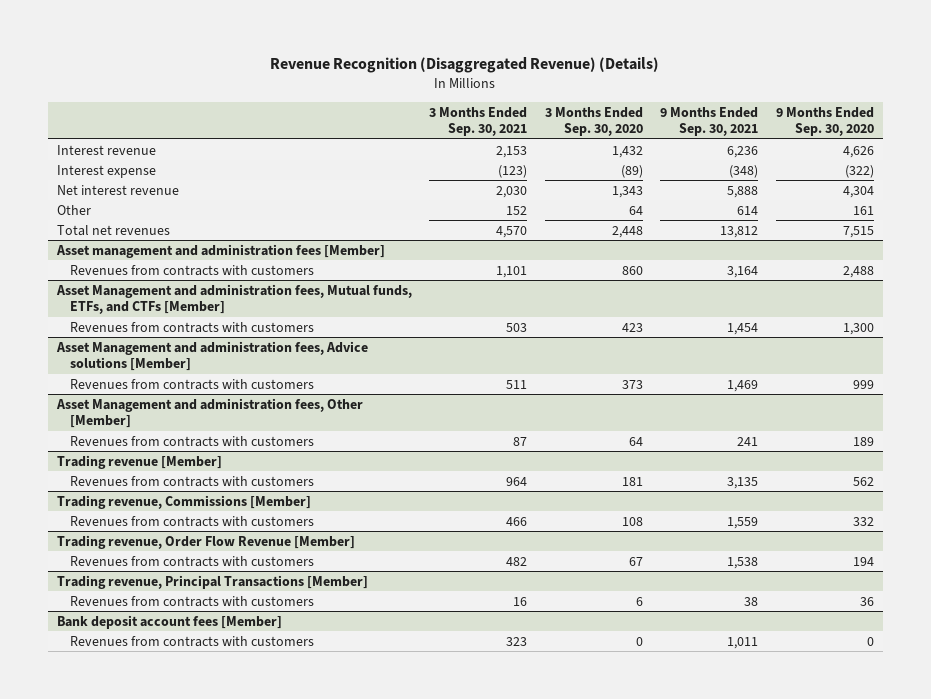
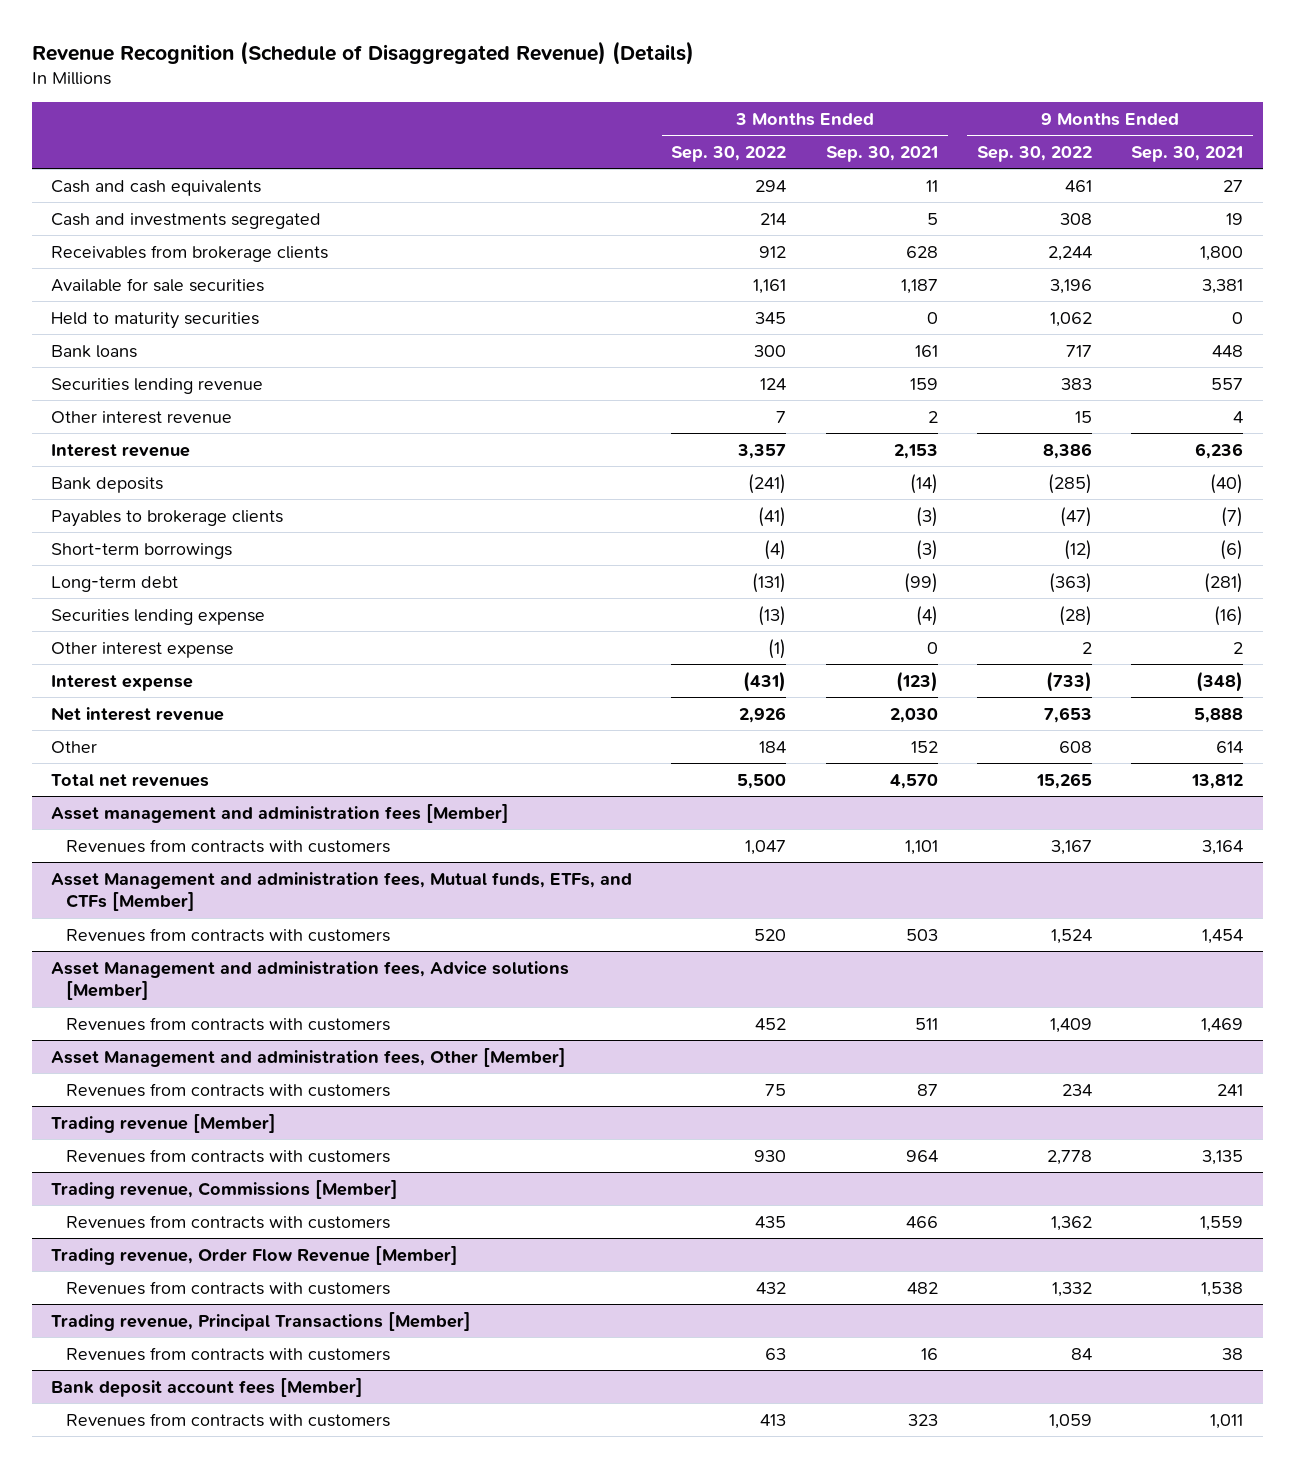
- Revenue Recognition (Disaggregated Revenue) (Details)
+ Revenue Recognition (Schedule of Disaggregated Revenue) (Details)
- | 3 Months Ended Sep. 30, 2021 | 3 Months Ended Sep. 30, 2020 | 9 Months Ended Sep. 30, 2021 | 9 Months Ended Sep. 30, 2020
+ | 3 Months Ended Sep. 30, 2022 | 3 Months Ended Sep. 30, 2021 | 9 Months Ended Sep. 30, 2022 | 9 Months Ended Sep. 30, 2021
+ Cash and cash equivalents | 294 | 11 | 461 | 27
+ Cash and investments segregated | 214 | 5 | 308 | 19
+ Receivables from brokerage clients | 912 | 628 | 2,244 | 1,800
+ Available for sale securities | 1,161 | 1,187 | 3,196 | 3,381
+ Held to maturity securities | 345 | 0 | 1,062 | 0
+ Bank loans | 300 | 161 | 717 | 448
+ Securities lending revenue | 124 | 159 | 383 | 557
+ Other interest revenue | 7 | 2 | 15 | 4
+ Bank deposits | (241) | (14) | (285) | (40)
+ Payables to brokerage clients | (41) | (3) | (47) | (7)
+ Short-term borrowings | (4) | (3) | (12) | (6)
+ Long-term debt | (131) | (99) | (363) | (281)
+ Securities lending expense | (13) | (4) | (28) | (16)
+ Other interest expense | (1) | 0 | 2 | 2

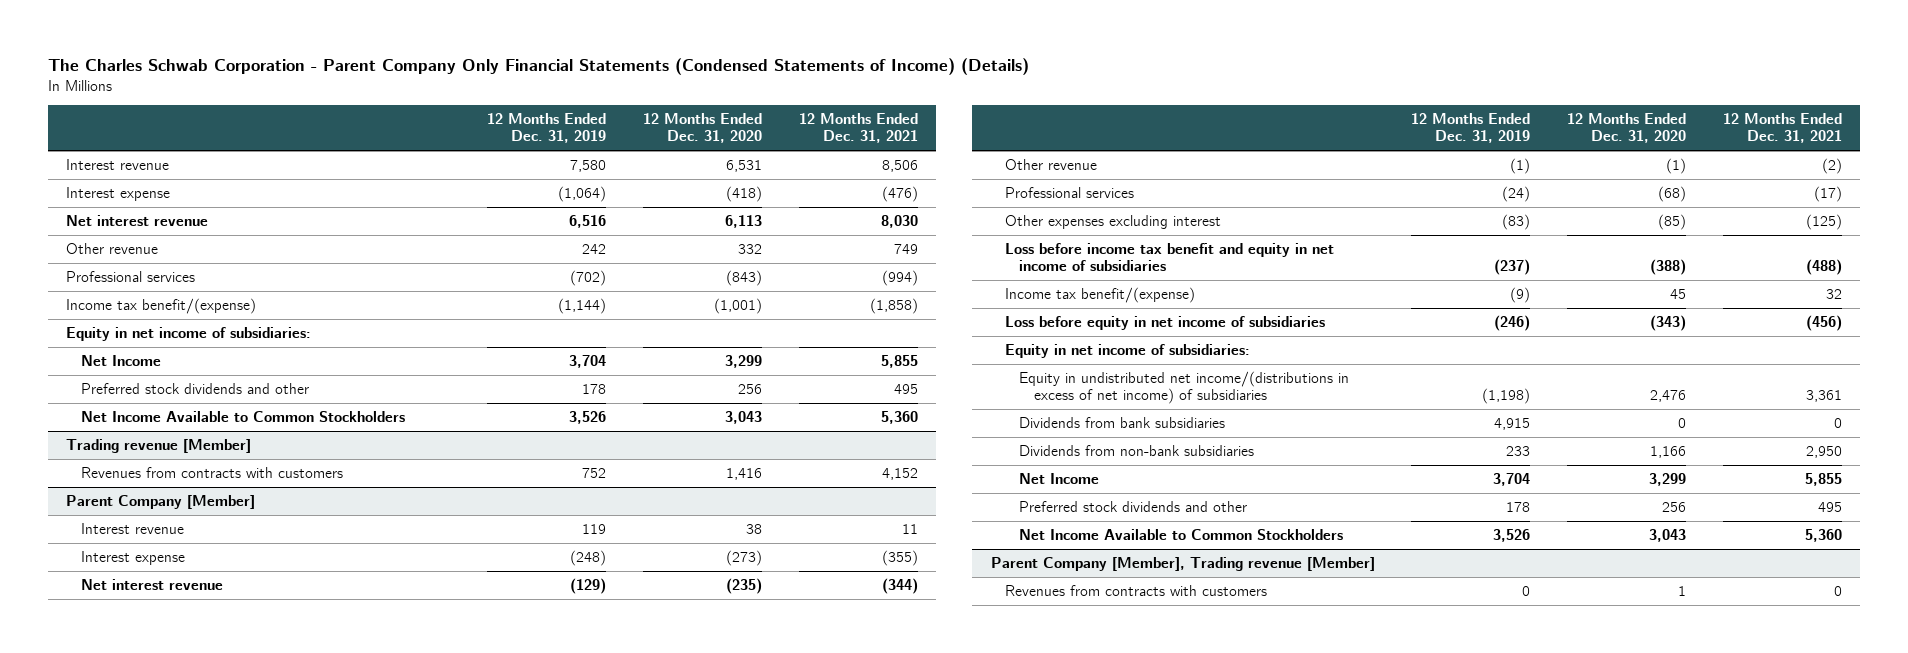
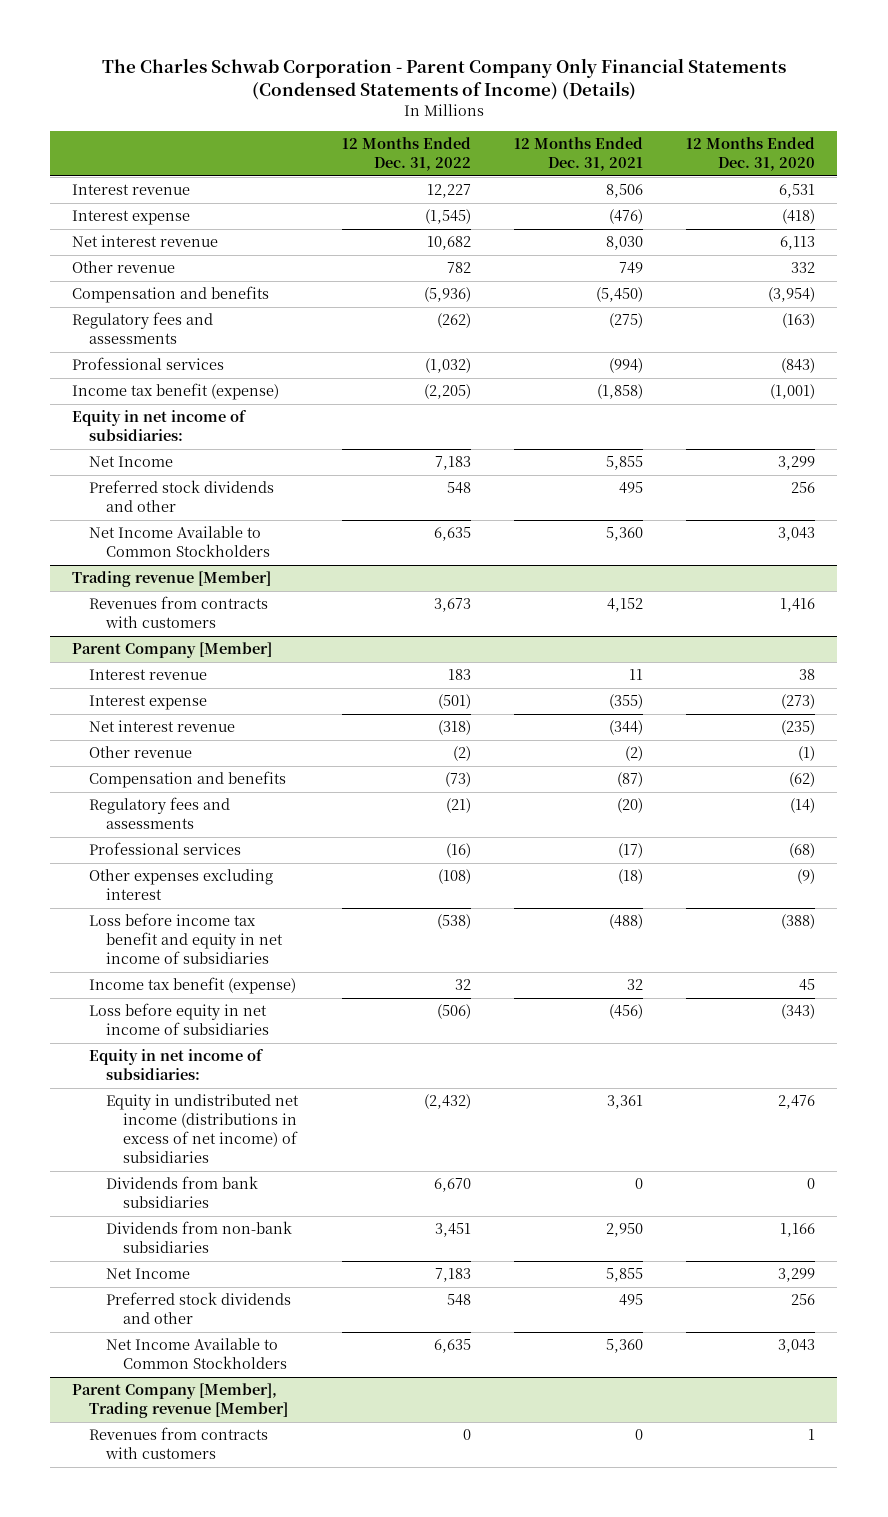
- | 12 Months Ended Dec. 31, 2019 | 12 Months Ended Dec. 31, 2020 | 12 Months Ended Dec. 31, 2021
+ | 12 Months Ended Dec. 31, 2022 | 12 Months Ended Dec. 31, 2021 | 12 Months Ended Dec. 31, 2020
+ Compensation and benefits | (5,936) | (5,450) | (3,954)
+ Regulatory fees and assessments | (262) | (275) | (163)
- Income tax benefit/(expense) | (1,144) | (1,001) | (1,858)
+ Income tax benefit (expense) | (2,205) | (1,858) | (1,001)
@ Parent Company [Member]
+ Compensation and benefits | (73) | (87) | (62)
+ Regulatory fees and assessments | (21) | (20) | (14)
- Other expenses excluding interest | (83) | (85) | (125)
+ Other expenses excluding interest | (108) | (18) | (9)
- Income tax benefit/(expense) | (9) | 45 | 32
+ Income tax benefit (expense) | 32 | 32 | 45
- Equity in undistributed net income/(distributions in excess of net income) of subsidiaries | (1,198) | 2,476 | 3,361
+ Equity in undistributed net income (distributions in excess of net income) of subsidiaries | (2,432) | 3,361 | 2,476

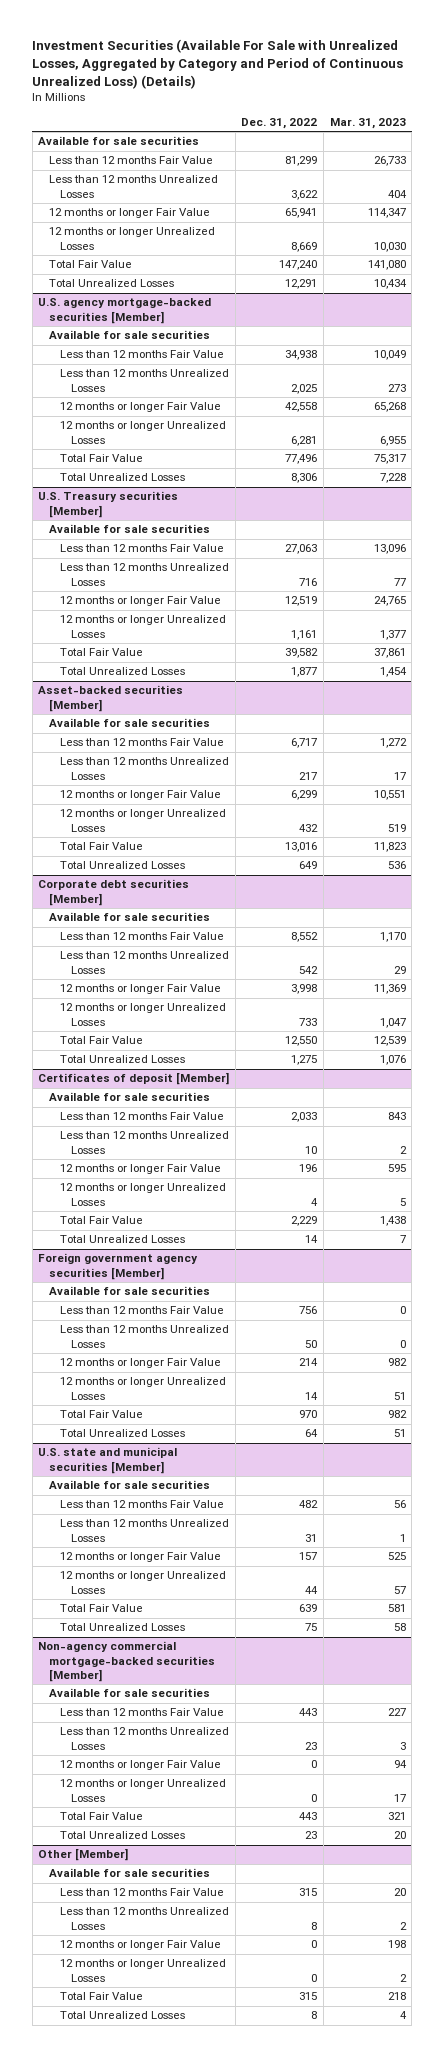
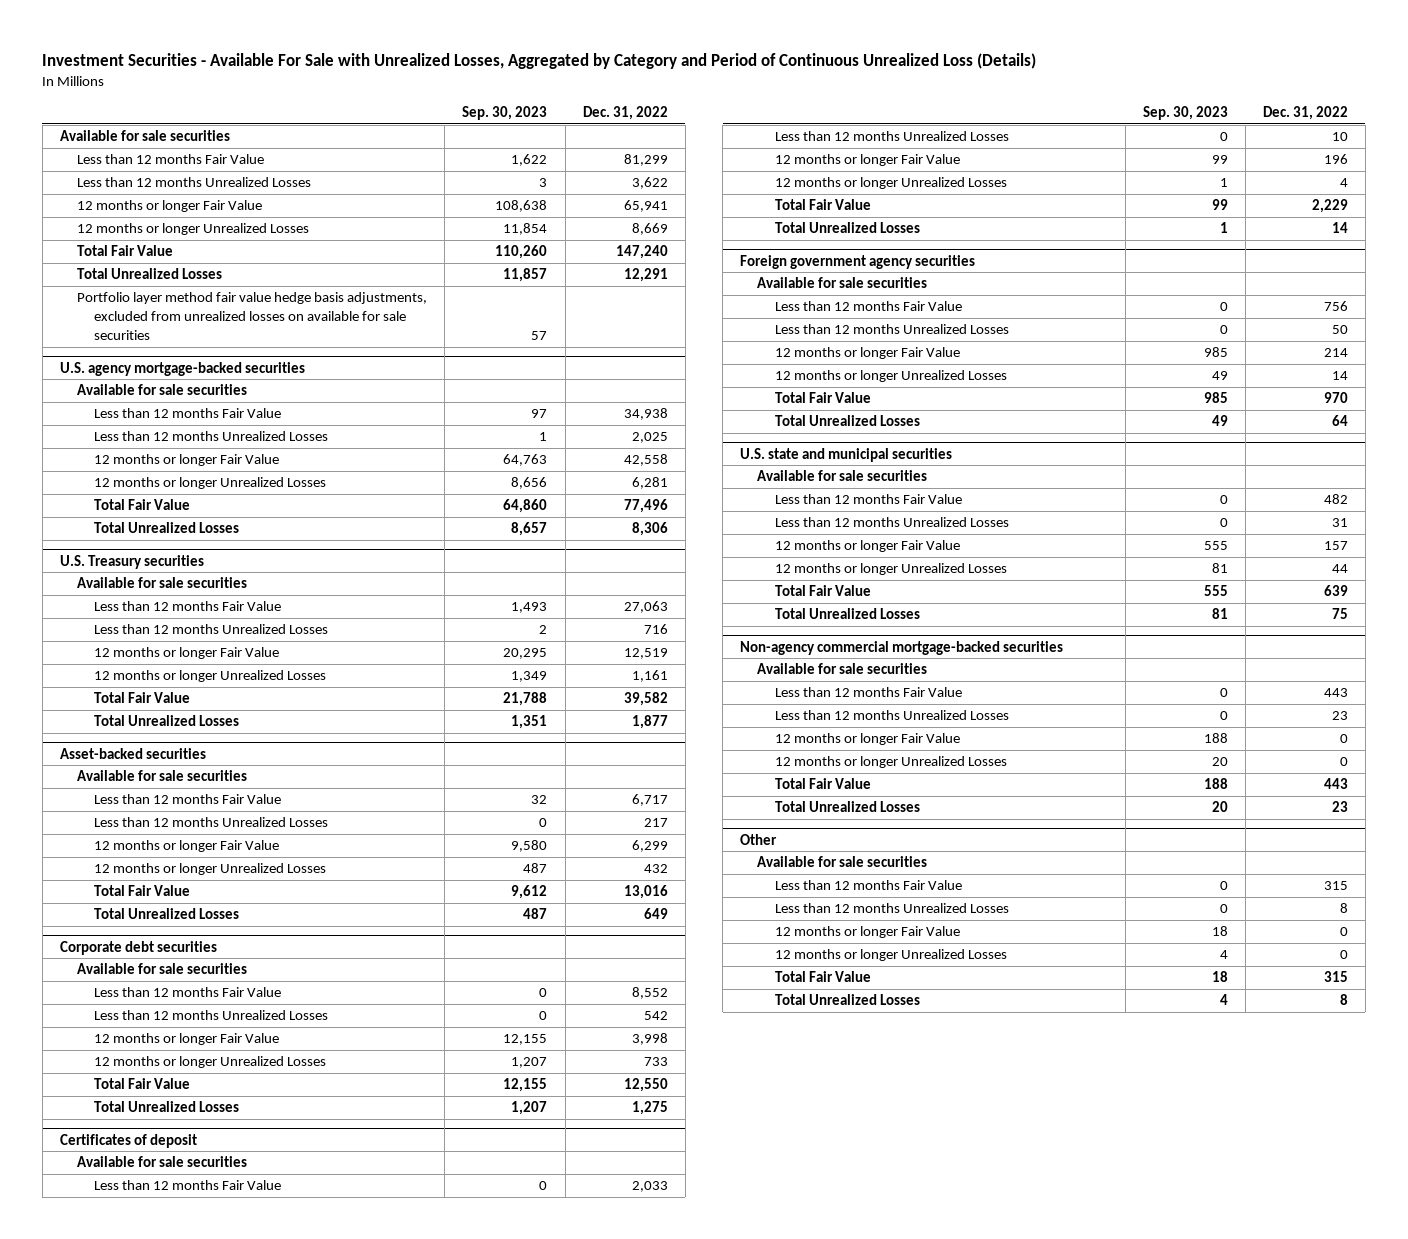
- Investment Securities (Available For Sale with Unrealized Losses, Aggregated by Category and Period of Continuous Unrealized Loss) (Details)
+ Investment Securities - Available For Sale with Unrealized Losses, Aggregated by Category and Period of Continuous Unrealized Loss (Details)
- | Dec. 31, 2022 | Mar. 31, 2023
+ | Sep. 30, 2023 | Dec. 31, 2022
- U.S. agency mortgage-backed securities [Member]
+ Portfolio layer method fair value hedge basis adjustments, excluded from unrealized losses on available for sale securities | 57 |
+ U.S. agency mortgage-backed securities
- U.S. Treasury securities [Member]
+ U.S. Treasury securities
- Asset-backed securities [Member]
+ Asset-backed securities
- Corporate debt securities [Member]
+ Corporate debt securities
- Certificates of deposit [Member]
+ Certificates of deposit
- Foreign government agency securities [Member]
+ Foreign government agency securities
- U.S. state and municipal securities [Member]
+ U.S. state and municipal securities
- Non-agency commercial mortgage-backed securities [Member]
+ Non-agency commercial mortgage-backed securities
- Other [Member]
+ Other

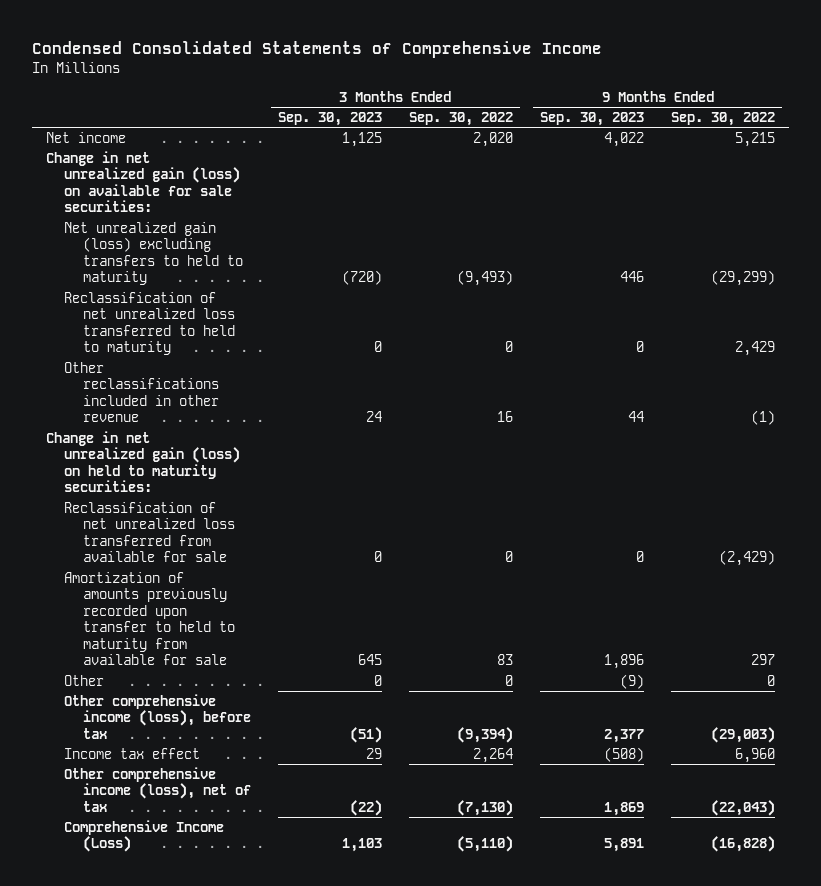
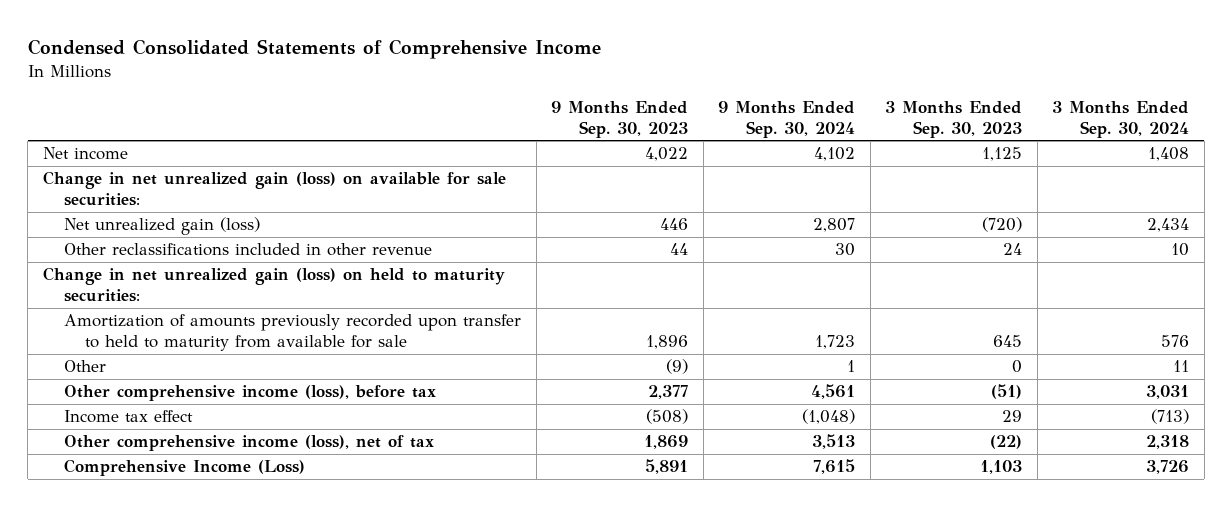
- | 3 Months Ended Sep. 30, 2023 | 3 Months Ended Sep. 30, 2022 | 9 Months Ended Sep. 30, 2023 | 9 Months Ended Sep. 30, 2022
+ | 9 Months Ended Sep. 30, 2023 | 9 Months Ended Sep. 30, 2024 | 3 Months Ended Sep. 30, 2023 | 3 Months Ended Sep. 30, 2024
- Net unrealized gain (loss) excluding transfers to held to maturity | (720) | (9,493) | 446 | (29,299)
- Reclassification of net unrealized loss transferred to held to maturity | 0 | 0 | 0 | 2,429
+ Net unrealized gain (loss) | 446 | 2,807 | (720) | 2,434
- Reclassification of net unrealized loss transferred from available for sale | 0 | 0 | 0 | (2,429)

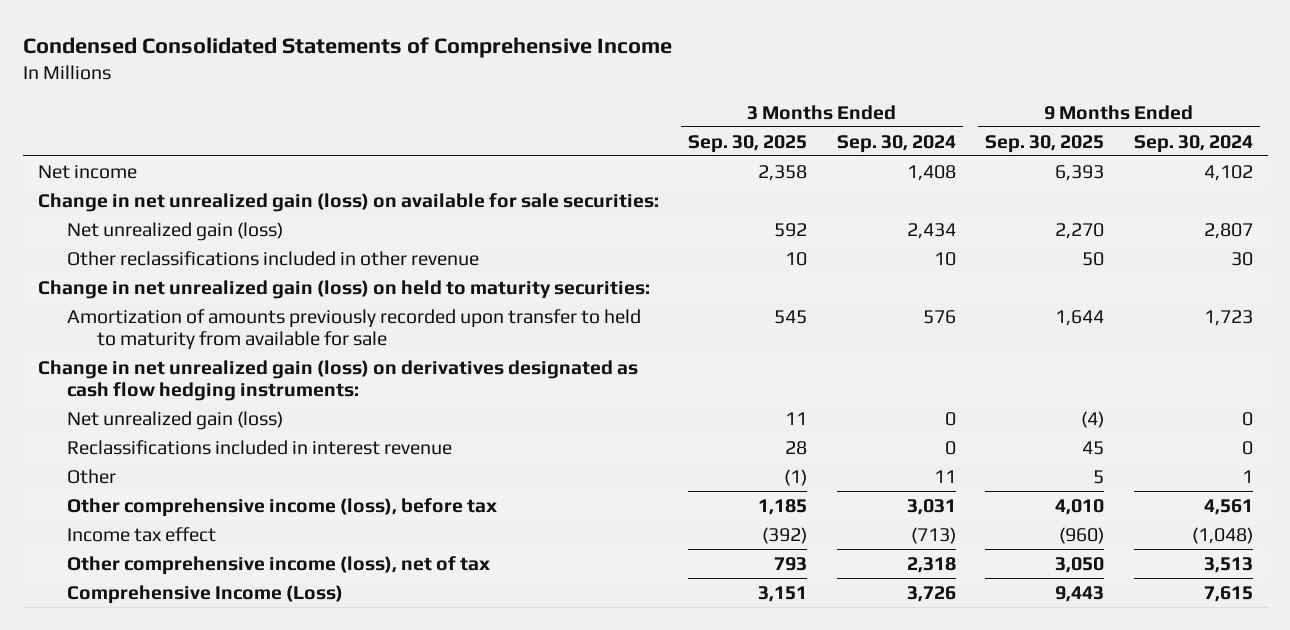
- | 9 Months Ended Sep. 30, 2023 | 9 Months Ended Sep. 30, 2024 | 3 Months Ended Sep. 30, 2023 | 3 Months Ended Sep. 30, 2024
+ | 3 Months Ended Sep. 30, 2025 | 3 Months Ended Sep. 30, 2024 | 9 Months Ended Sep. 30, 2025 | 9 Months Ended Sep. 30, 2024
+ Change in net unrealized gain (loss) on derivatives designated as cash flow hedging instruments:
+ Net unrealized gain (loss) | 11 | 0 | (4) | 0
+ Reclassifications included in interest revenue | 28 | 0 | 45 | 0

